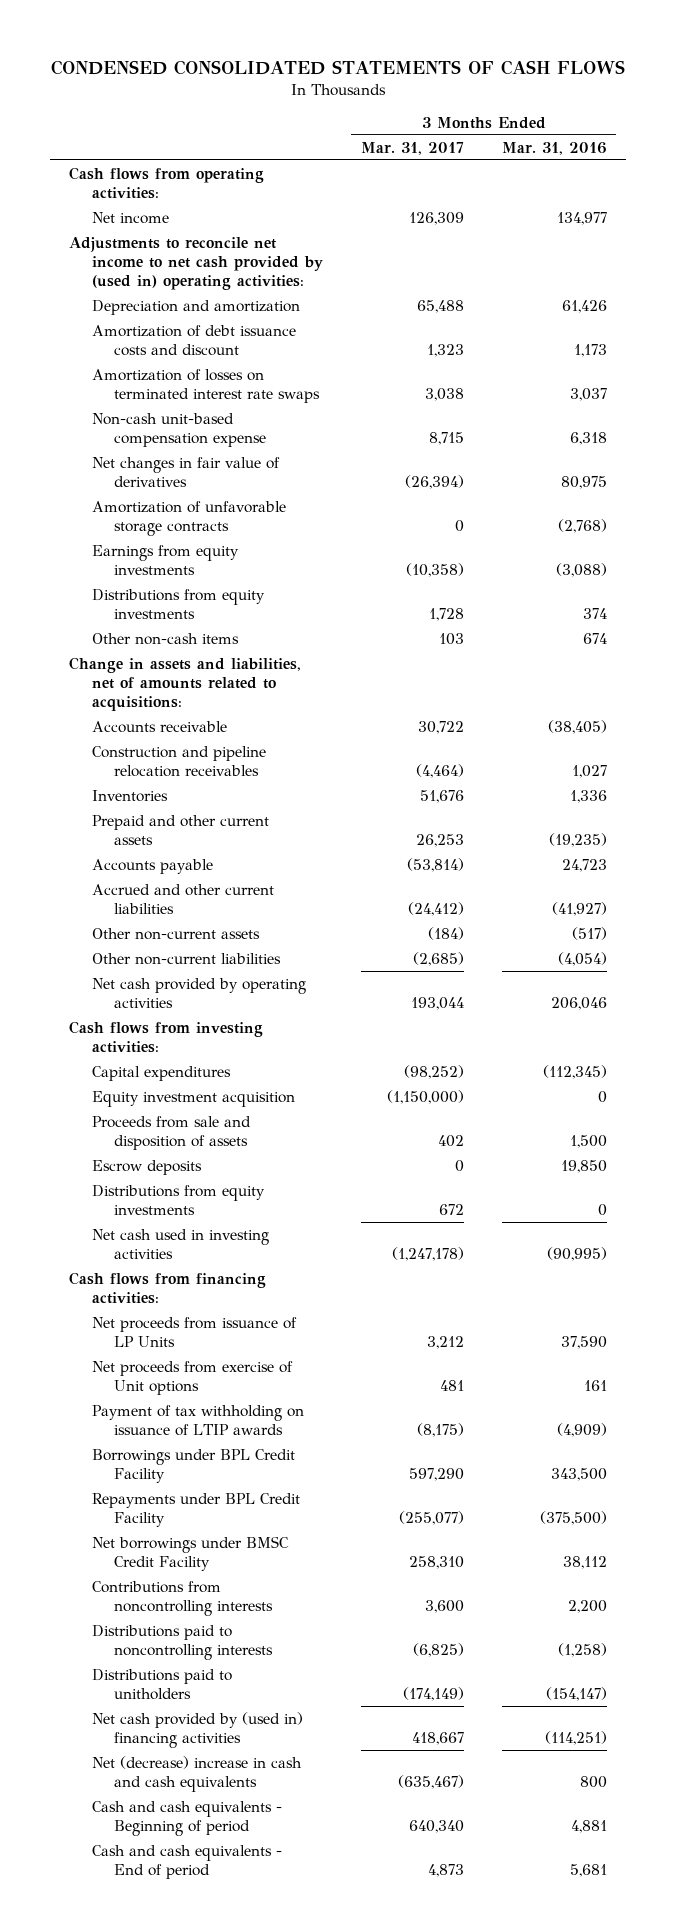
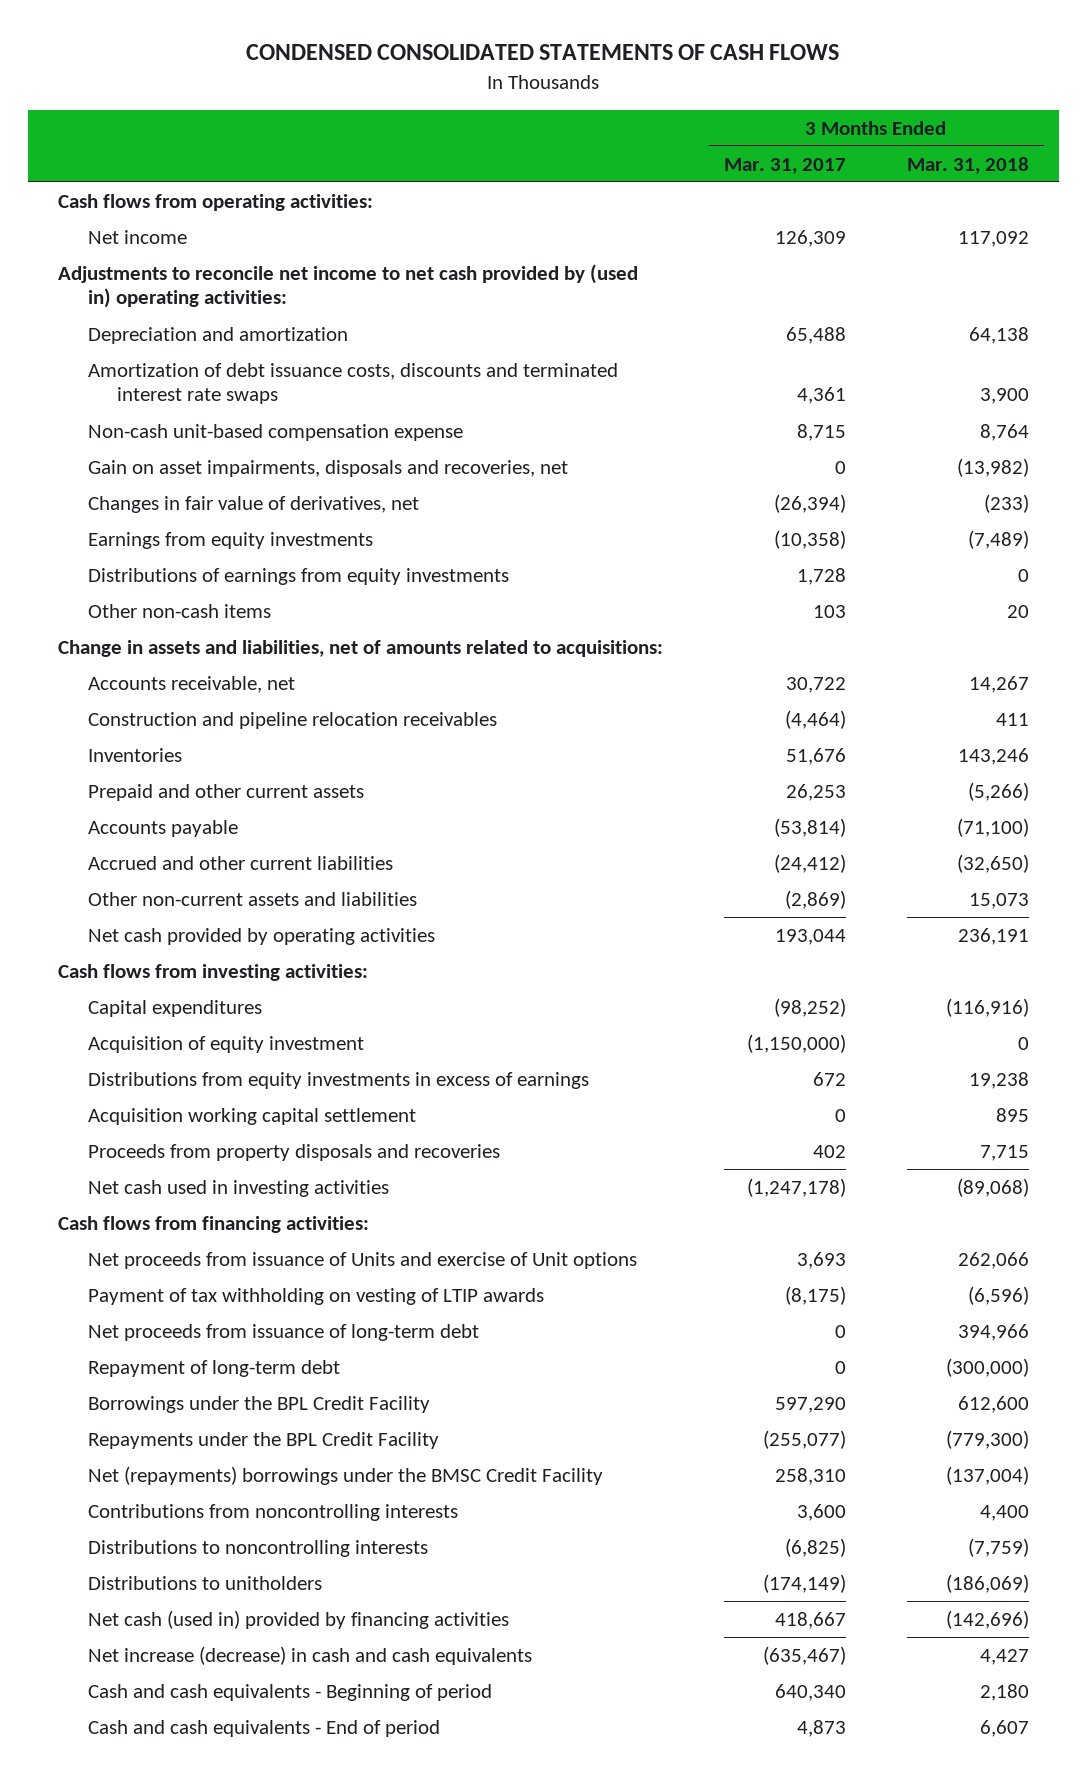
- | 3 Months Ended Mar. 31, 2017 | 3 Months Ended Mar. 31, 2016
+ | 3 Months Ended Mar. 31, 2017 | 3 Months Ended Mar. 31, 2018
- Amortization of debt issuance costs and discount | 1,323 | 1,173
- Amortization of losses on terminated interest rate swaps | 3,038 | 3,037
+ Amortization of debt issuance costs, discounts and terminated interest rate swaps | 4,361 | 3,900
- Net changes in fair value of derivatives | (26,394) | 80,975
- Amortization of unfavorable storage contracts | 0 | (2,768)
+ Gain on asset impairments, disposals and recoveries, net | 0 | (13,982)
+ Changes in fair value of derivatives, net | (26,394) | (233)
- Distributions from equity investments | 1,728 | 374
+ Distributions of earnings from equity investments | 1,728 | 0
- Accounts receivable | 30,722 | (38,405)
+ Accounts receivable, net | 30,722 | 14,267
- Other non-current assets | (184) | (517)
- Other non-current liabilities | (2,685) | (4,054)
+ Other non-current assets and liabilities | (2,869) | 15,073
- Equity investment acquisition | (1,150,000) | 0
- Proceeds from sale and disposition of assets | 402 | 1,500
- Escrow deposits | 0 | 19,850
- Distributions from equity investments | 672 | 0
+ Acquisition of equity investment | (1,150,000) | 0
+ Distributions from equity investments in excess of earnings | 672 | 19,238
+ Acquisition working capital settlement | 0 | 895
+ Proceeds from property disposals and recoveries | 402 | 7,715
- Net proceeds from issuance of LP Units | 3,212 | 37,590
- Net proceeds from exercise of Unit options | 481 | 161
- Payment of tax withholding on issuance of LTIP awards | (8,175) | (4,909)
- Borrowings under BPL Credit Facility | 597,290 | 343,500
- Repayments under BPL Credit Facility | (255,077) | (375,500)
- Net borrowings under BMSC Credit Facility | 258,310 | 38,112
+ Net proceeds from issuance of Units and exercise of Unit options | 3,693 | 262,066
+ Payment of tax withholding on vesting of LTIP awards | (8,175) | (6,596)
+ Net proceeds from issuance of long-term debt | 0 | 394,966
+ Repayment of long-term debt | 0 | (300,000)
+ Borrowings under the BPL Credit Facility | 597,290 | 612,600
+ Repayments under the BPL Credit Facility | (255,077) | (779,300)
+ Net (repayments) borrowings under the BMSC Credit Facility | 258,310 | (137,004)
- Distributions paid to noncontrolling interests | (6,825) | (1,258)
- Distributions paid to unitholders | (174,149) | (154,147)
- Net cash provided by (used in) financing activities | 418,667 | (114,251)
- Net (decrease) increase in cash and cash equivalents | (635,467) | 800
+ Distributions to noncontrolling interests | (6,825) | (7,759)
+ Distributions to unitholders | (174,149) | (186,069)
+ Net cash (used in) provided by financing activities | 418,667 | (142,696)
+ Net increase (decrease) in cash and cash equivalents | (635,467) | 4,427

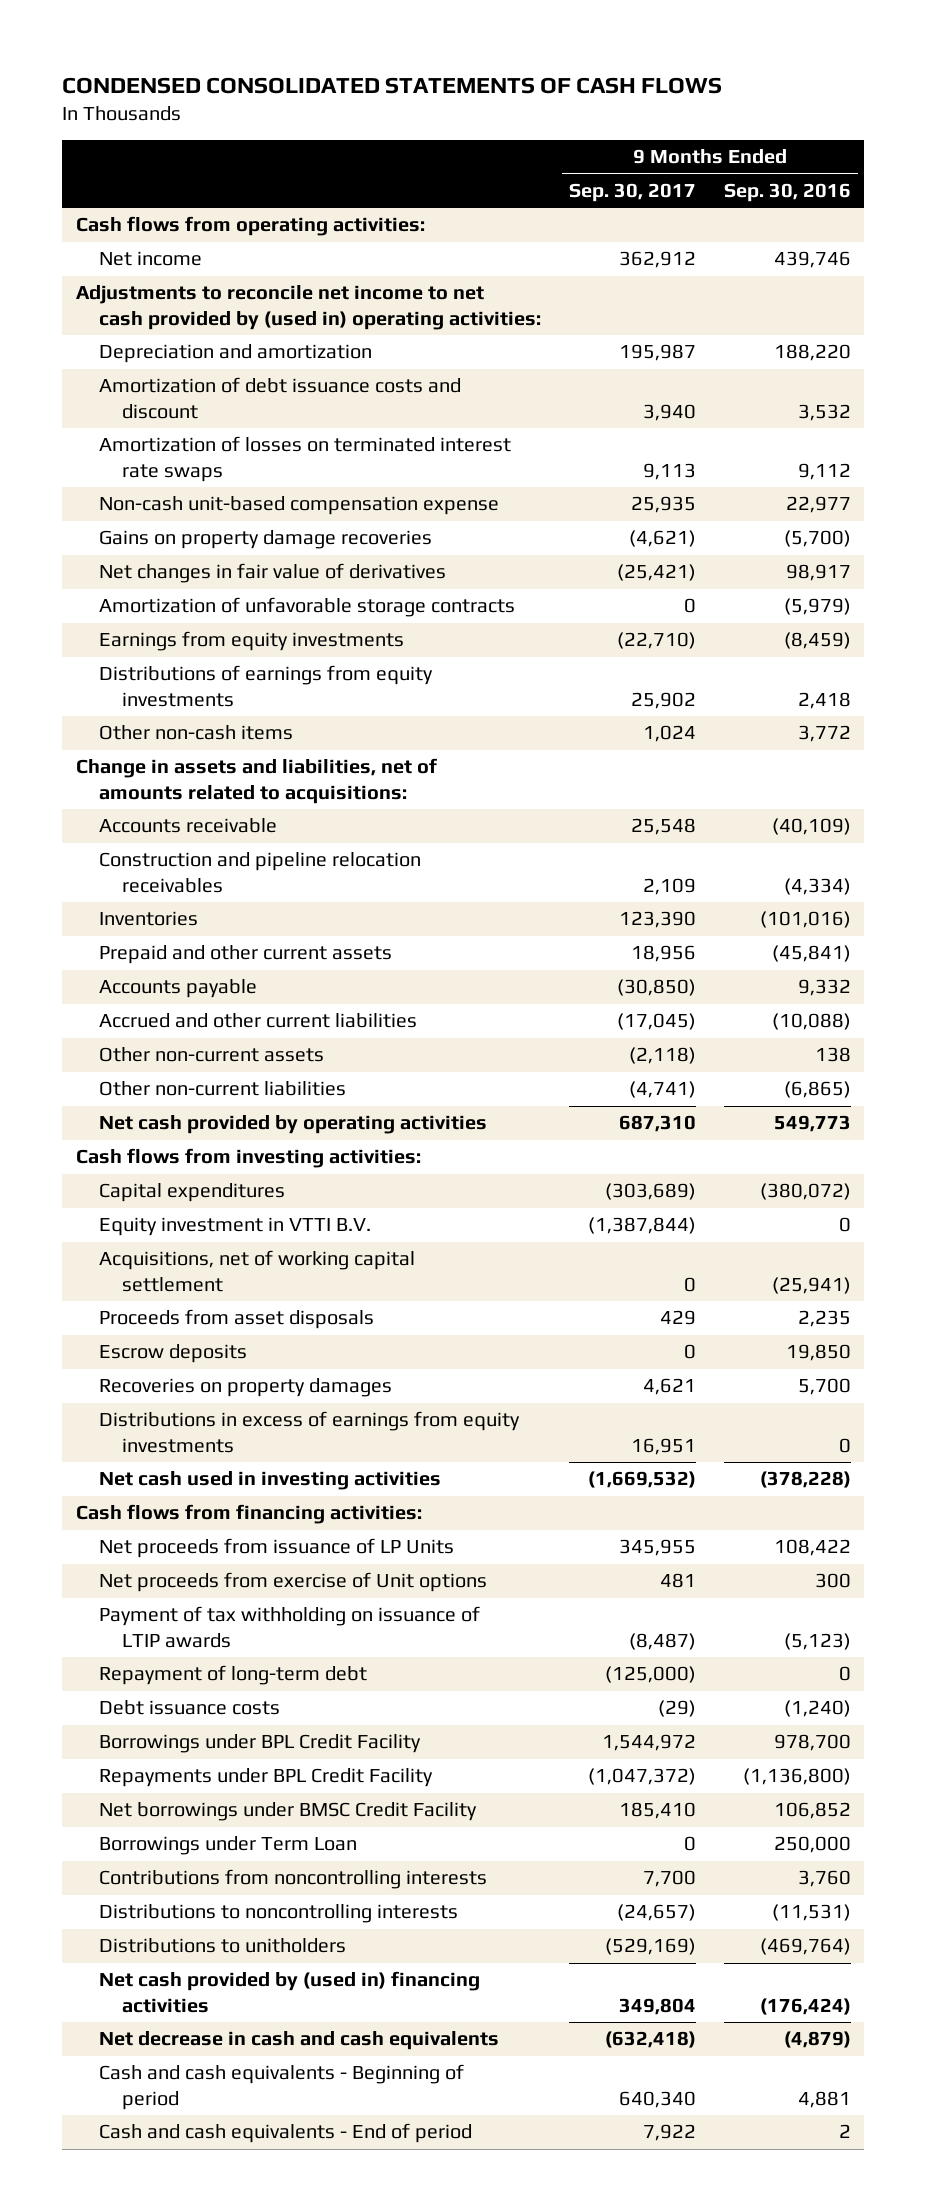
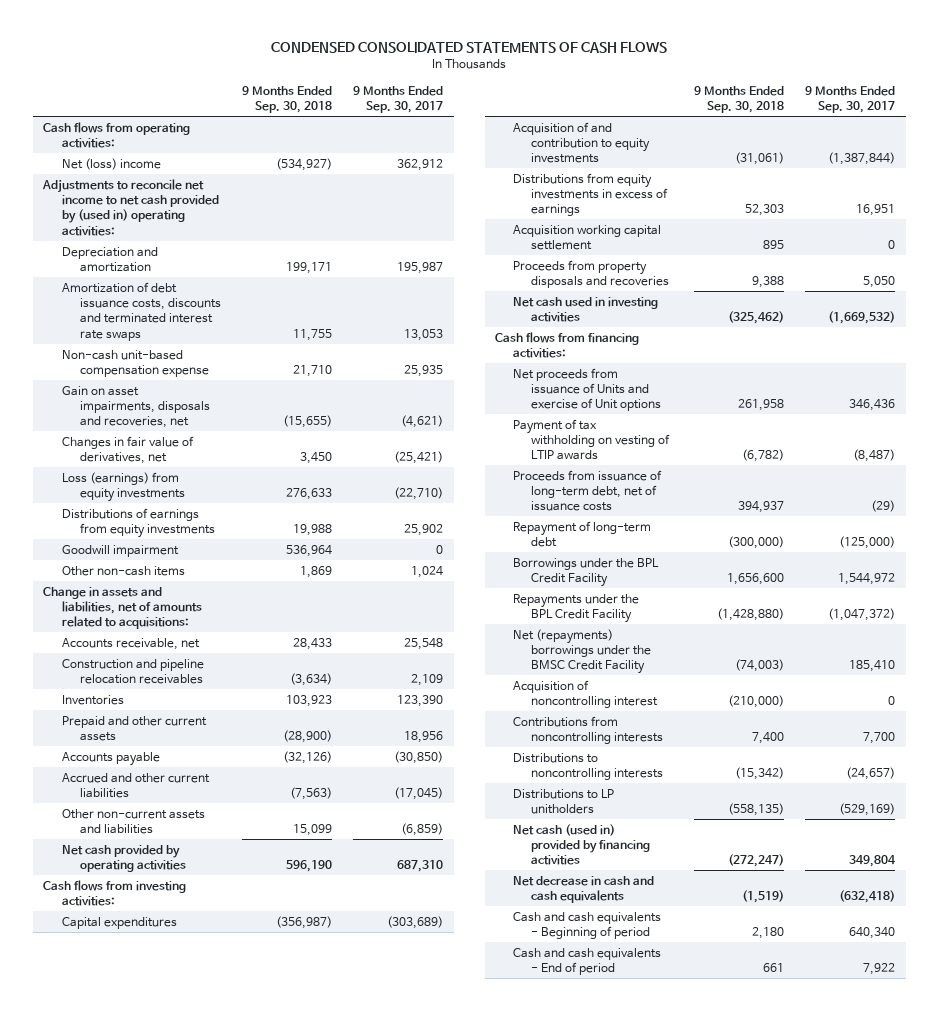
- | 9 Months Ended Sep. 30, 2017 | 9 Months Ended Sep. 30, 2016
+ | 9 Months Ended Sep. 30, 2018 | 9 Months Ended Sep. 30, 2017
- Net income | 362,912 | 439,746
+ Net (loss) income | (534,927) | 362,912
- Amortization of debt issuance costs and discount | 3,940 | 3,532
- Amortization of losses on terminated interest rate swaps | 9,113 | 9,112
+ Amortization of debt issuance costs, discounts and terminated interest rate swaps | 11,755 | 13,053
- Gains on property damage recoveries | (4,621) | (5,700)
- Net changes in fair value of derivatives | (25,421) | 98,917
- Amortization of unfavorable storage contracts | 0 | (5,979)
- Earnings from equity investments | (22,710) | (8,459)
+ Gain on asset impairments, disposals and recoveries, net | (15,655) | (4,621)
+ Changes in fair value of derivatives, net | 3,450 | (25,421)
+ Loss (earnings) from equity investments | 276,633 | (22,710)
+ Goodwill impairment | 536,964 | 0
- Accounts receivable | 25,548 | (40,109)
+ Accounts receivable, net | 28,433 | 25,548
- Other non-current assets | (2,118) | 138
- Other non-current liabilities | (4,741) | (6,865)
+ Other non-current assets and liabilities | 15,099 | (6,859)
- Equity investment in VTTI B.V. | (1,387,844) | 0
- Acquisitions, net of working capital settlement | 0 | (25,941)
- Proceeds from asset disposals | 429 | 2,235
- Escrow deposits | 0 | 19,850
- Recoveries on property damages | 4,621 | 5,700
- Distributions in excess of earnings from equity investments | 16,951 | 0
+ Acquisition of and contribution to equity investments | (31,061) | (1,387,844)
+ Distributions from equity investments in excess of earnings | 52,303 | 16,951
+ Acquisition working capital settlement | 895 | 0
+ Proceeds from property disposals and recoveries | 9,388 | 5,050
- Net proceeds from issuance of LP Units | 345,955 | 108,422
- Net proceeds from exercise of Unit options | 481 | 300
- Payment of tax withholding on issuance of LTIP awards | (8,487) | (5,123)
+ Net proceeds from issuance of Units and exercise of Unit options | 261,958 | 346,436
+ Payment of tax withholding on vesting of LTIP awards | (6,782) | (8,487)
+ Proceeds from issuance of long-term debt, net of issuance costs | 394,937 | (29)
- Debt issuance costs | (29) | (1,240)
- Borrowings under BPL Credit Facility | 1,544,972 | 978,700
- Repayments under BPL Credit Facility | (1,047,372) | (1,136,800)
- Net borrowings under BMSC Credit Facility | 185,410 | 106,852
- Borrowings under Term Loan | 0 | 250,000
+ Borrowings under the BPL Credit Facility | 1,656,600 | 1,544,972
+ Repayments under the BPL Credit Facility | (1,428,880) | (1,047,372)
+ Net (repayments) borrowings under the BMSC Credit Facility | (74,003) | 185,410
+ Acquisition of noncontrolling interest | (210,000) | 0
- Distributions to unitholders | (529,169) | (469,764)
- Net cash provided by (used in) financing activities | 349,804 | (176,424)
+ Distributions to LP unitholders | (558,135) | (529,169)
+ Net cash (used in) provided by financing activities | (272,247) | 349,804

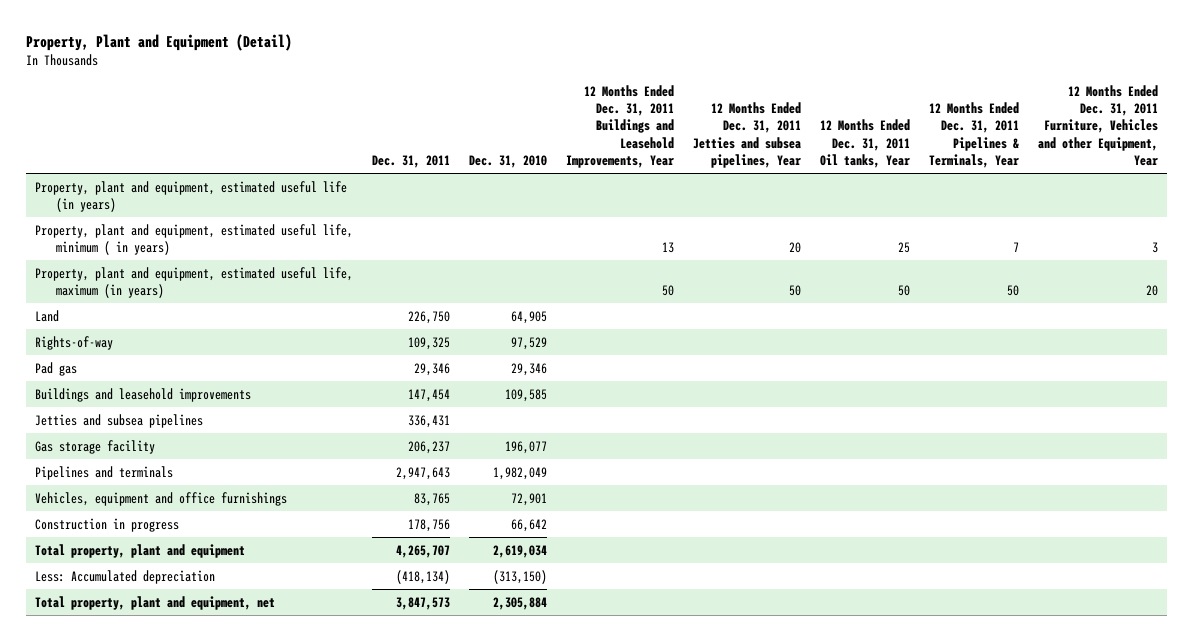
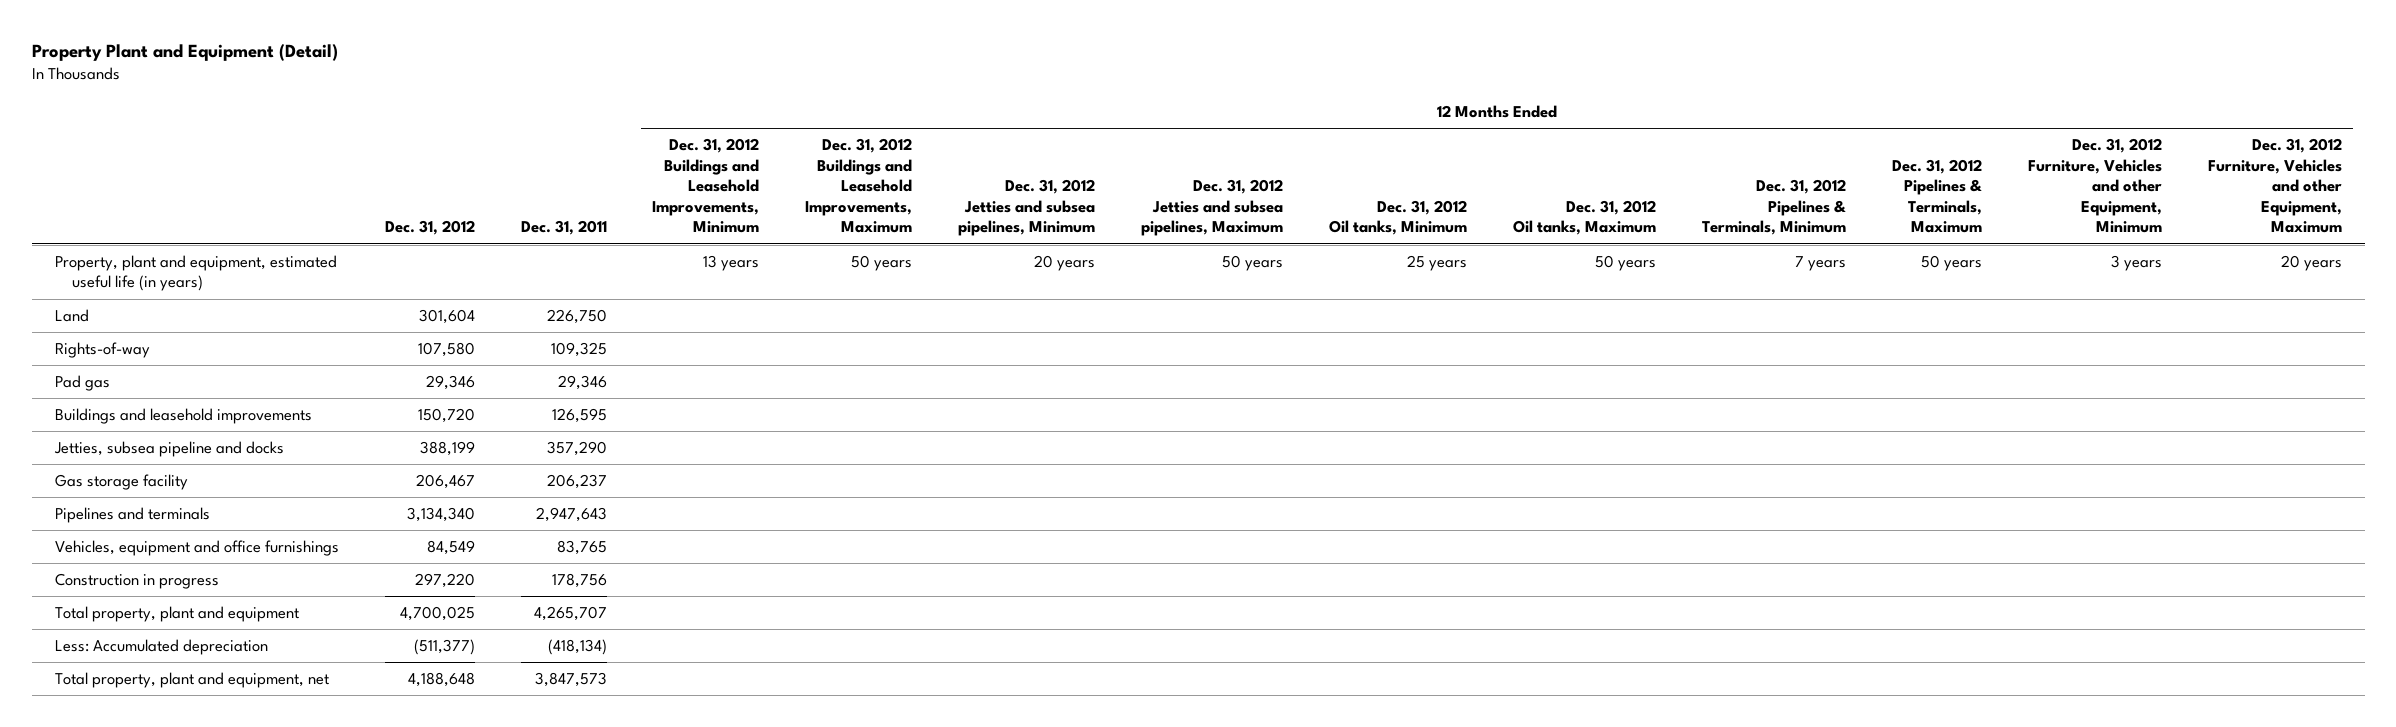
- Property, Plant and Equipment (Detail)
+ Property Plant and Equipment (Detail)
- | Dec. 31, 2011 | Dec. 31, 2010 | 12 Months Ended Dec. 31, 2011 Buildings and Leasehold Improvements, Year | 12 Months Ended Dec. 31, 2011 Jetties and subsea pipelines, Year | 12 Months Ended Dec. 31, 2011 Oil tanks, Year | 12 Months Ended Dec. 31, 2011 Pipelines & Terminals, Year | 12 Months Ended Dec. 31, 2011 Furniture, Vehicles and other Equipment, Year
+ | Dec. 31, 2012 | Dec. 31, 2011 | 12 Months Ended Dec. 31, 2012 Buildings and Leasehold Improvements, Minimum | 12 Months Ended Dec. 31, 2012 Buildings and Leasehold Improvements, Maximum | 12 Months Ended Dec. 31, 2012 Jetties and subsea pipelines, Minimum | 12 Months Ended Dec. 31, 2012 Jetties and subsea pipelines, Maximum | 12 Months Ended Dec. 31, 2012 Oil tanks, Minimum | 12 Months Ended Dec. 31, 2012 Oil tanks, Maximum | 12 Months Ended Dec. 31, 2012 Pipelines & Terminals, Minimum | 12 Months Ended Dec. 31, 2012 Pipelines & Terminals, Maximum | 12 Months Ended Dec. 31, 2012 Furniture, Vehicles and other Equipment, Minimum | 12 Months Ended Dec. 31, 2012 Furniture, Vehicles and other Equipment, Maximum
- Property, plant and equipment, estimated useful life, minimum ( in years) | | | 13 | 20 | 25 | 7 | 3
- Property, plant and equipment, estimated useful life, maximum (in years) | | | 50 | 50 | 50 | 50 | 20
- Buildings and leasehold improvements | 147,454 | 109,585 | | | | |
- Jetties and subsea pipelines | 336,431 | | | | | |
+ Buildings and leasehold improvements | 150,720 | 126,595 | | | | | | | | | |
+ Jetties, subsea pipeline and docks | 388,199 | 357,290 | | | | | | | | | |

